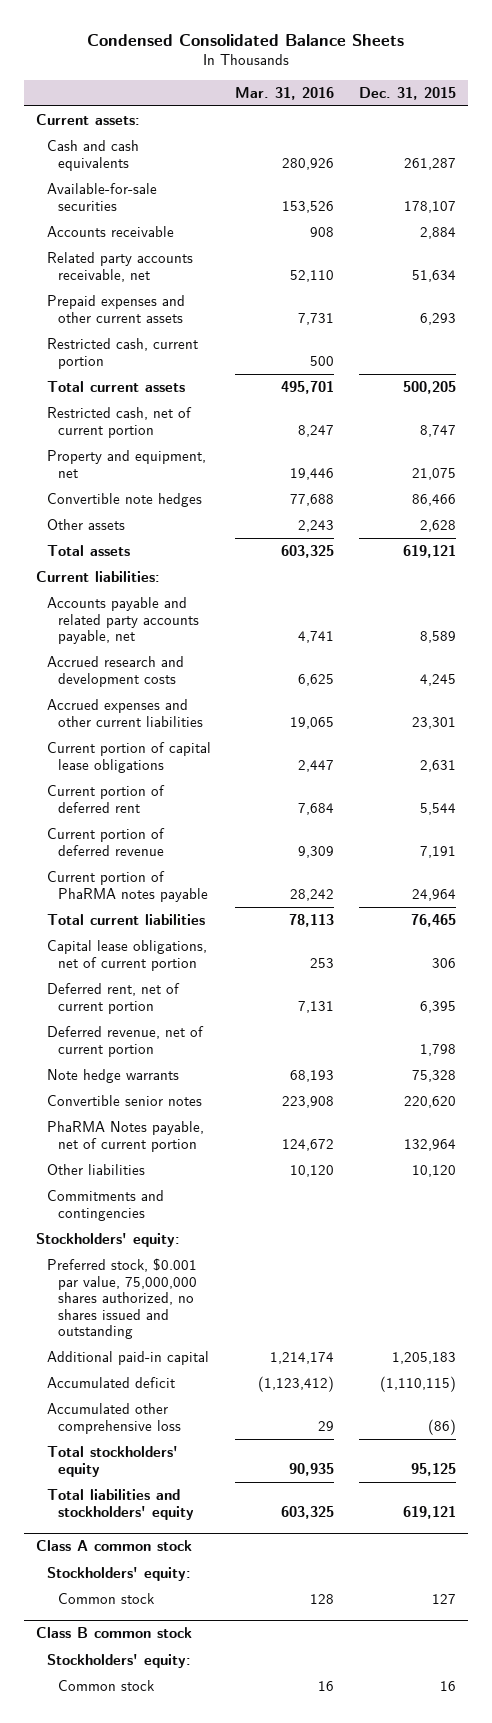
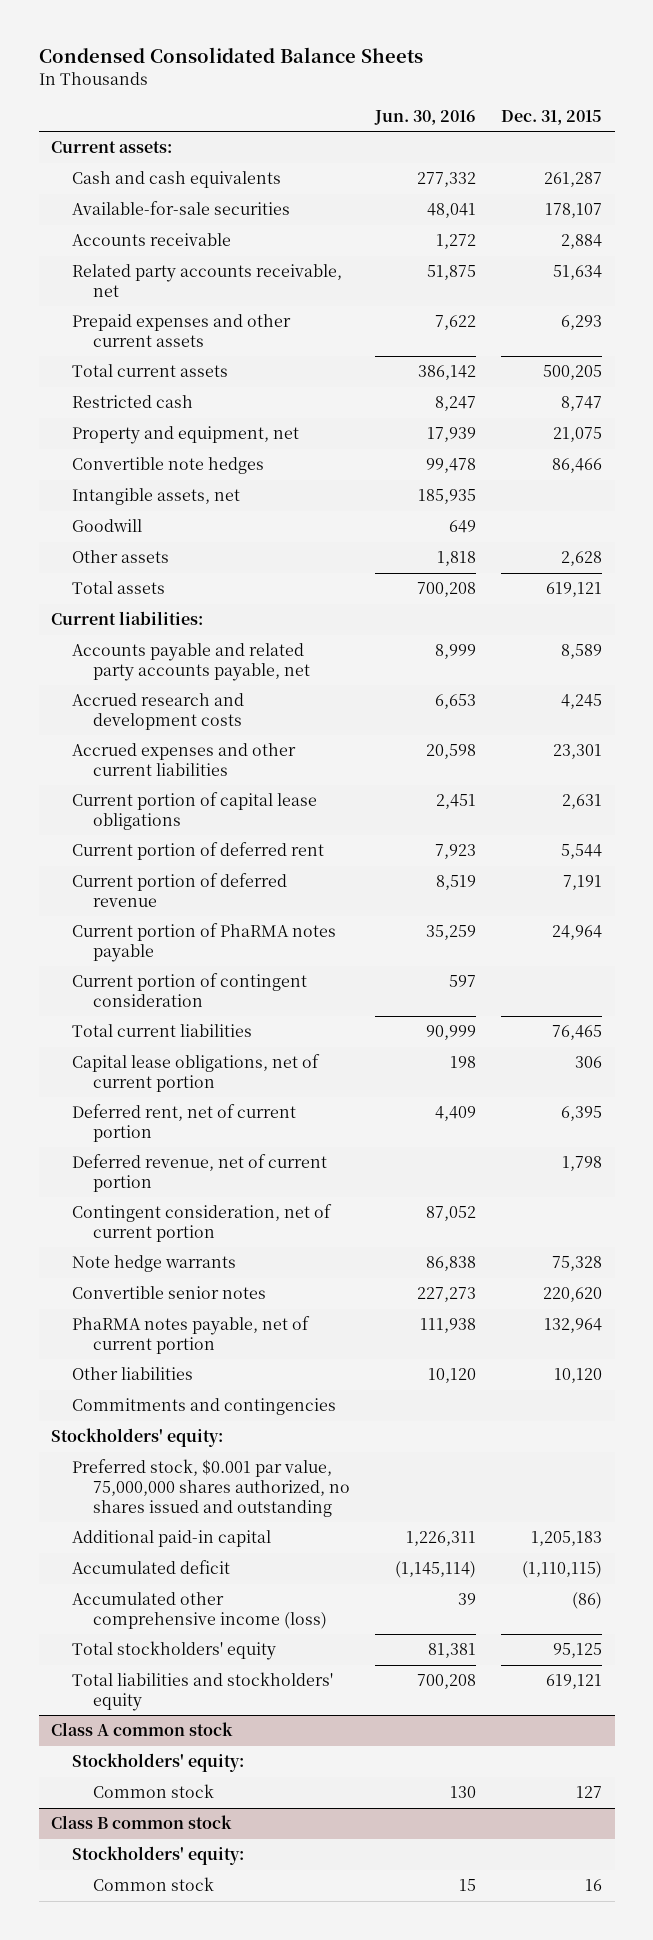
- | Mar. 31, 2016 | Dec. 31, 2015
+ | Jun. 30, 2016 | Dec. 31, 2015
- Restricted cash, current portion | 500 |
- Restricted cash, net of current portion | 8,247 | 8,747
+ Restricted cash | 8,247 | 8,747
+ Intangible assets, net | 185,935 |
+ Goodwill | 649 |
+ Current portion of contingent consideration | 597 |
+ Contingent consideration, net of current portion | 87,052 |
- PhaRMA Notes payable, net of current portion | 124,672 | 132,964
+ PhaRMA notes payable, net of current portion | 111,938 | 132,964
- Accumulated other comprehensive loss | 29 | (86)
+ Accumulated other comprehensive income (loss) | 39 | (86)

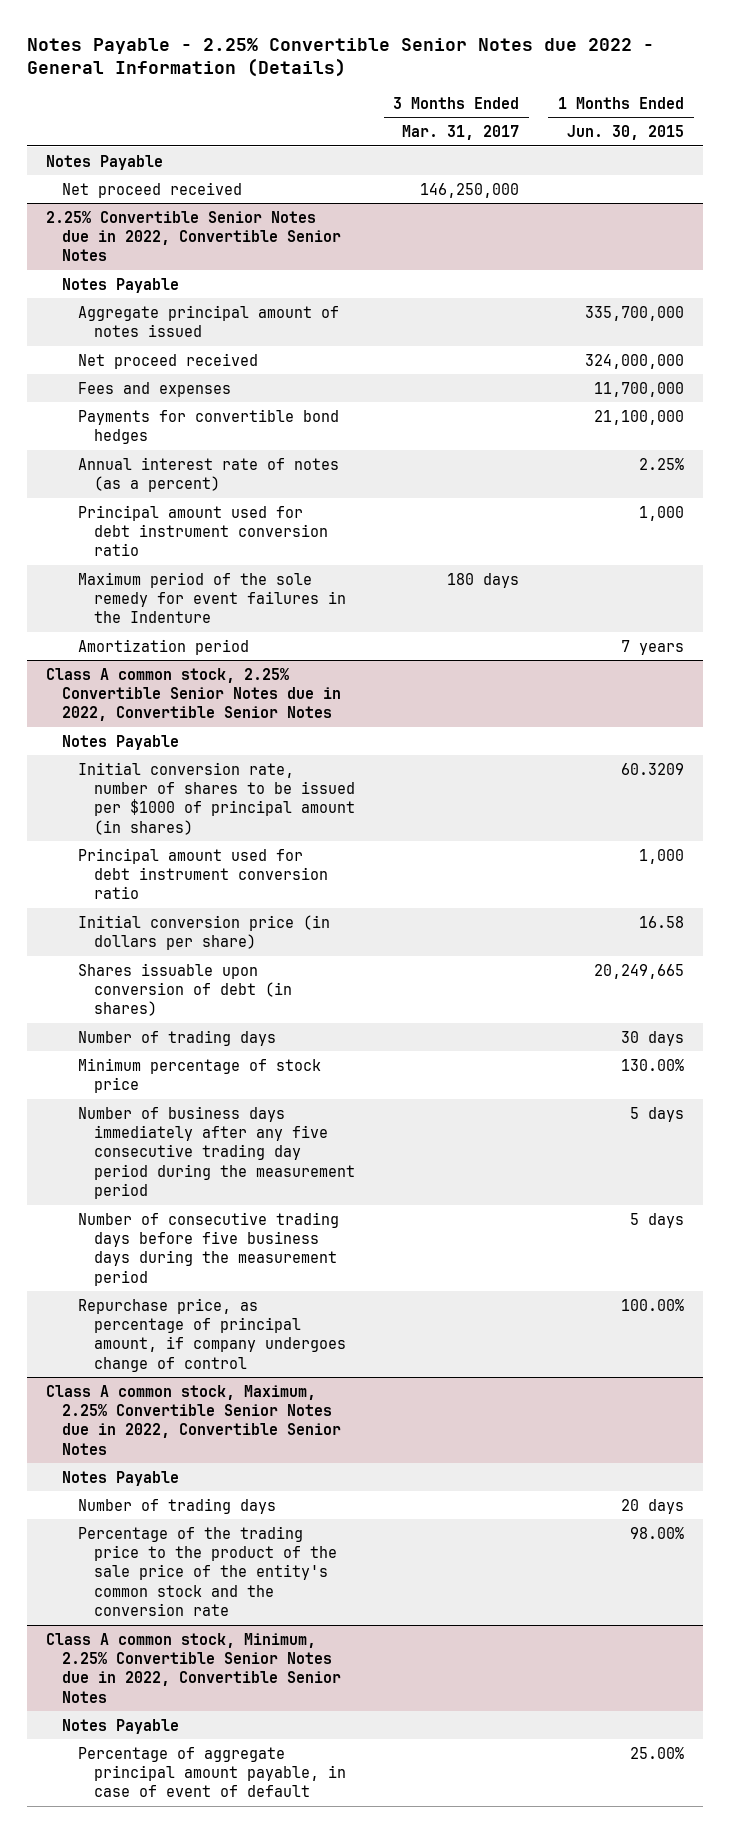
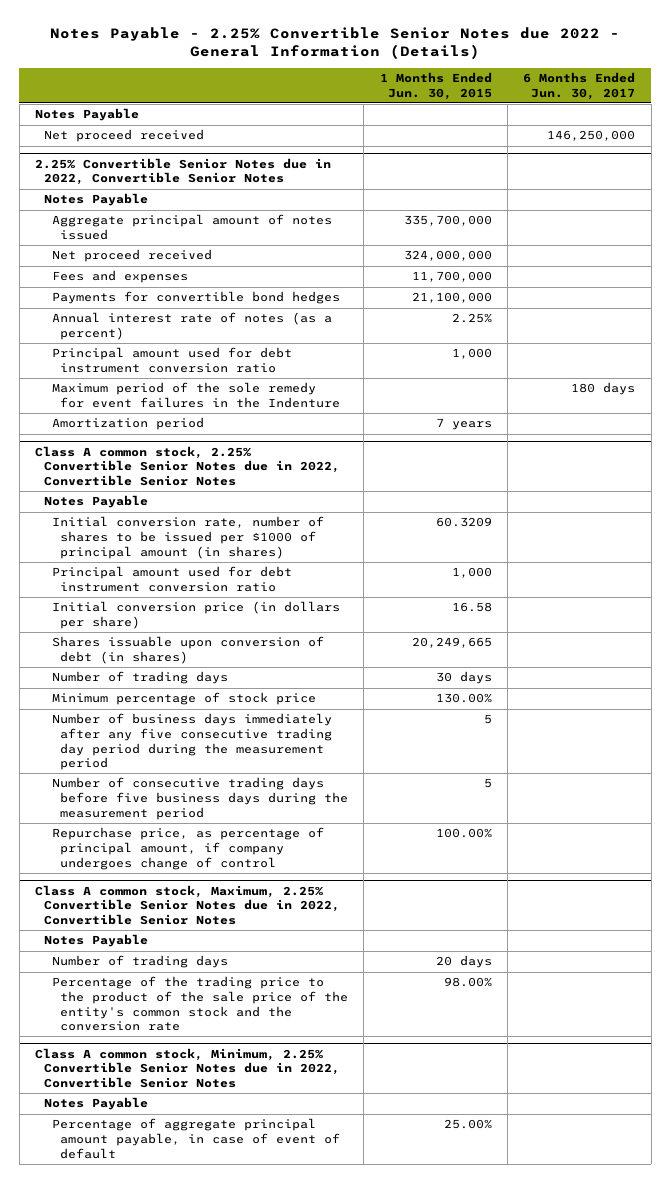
- | 3 Months Ended Mar. 31, 2017 | 1 Months Ended Jun. 30, 2015
+ | 1 Months Ended Jun. 30, 2015 | 6 Months Ended Jun. 30, 2017
@ Class A common stock, 2.25% Convertible Senior Notes due in 2022, Convertible Senior Notes
- Number of business days immediately after any five consecutive trading day period during the measurement period | | 5 days
- Number of consecutive trading days before five business days during the measurement period | | 5 days
+ Number of business days immediately after any five consecutive trading day period during the measurement period | 5 |
+ Number of consecutive trading days before five business days during the measurement period | 5 |

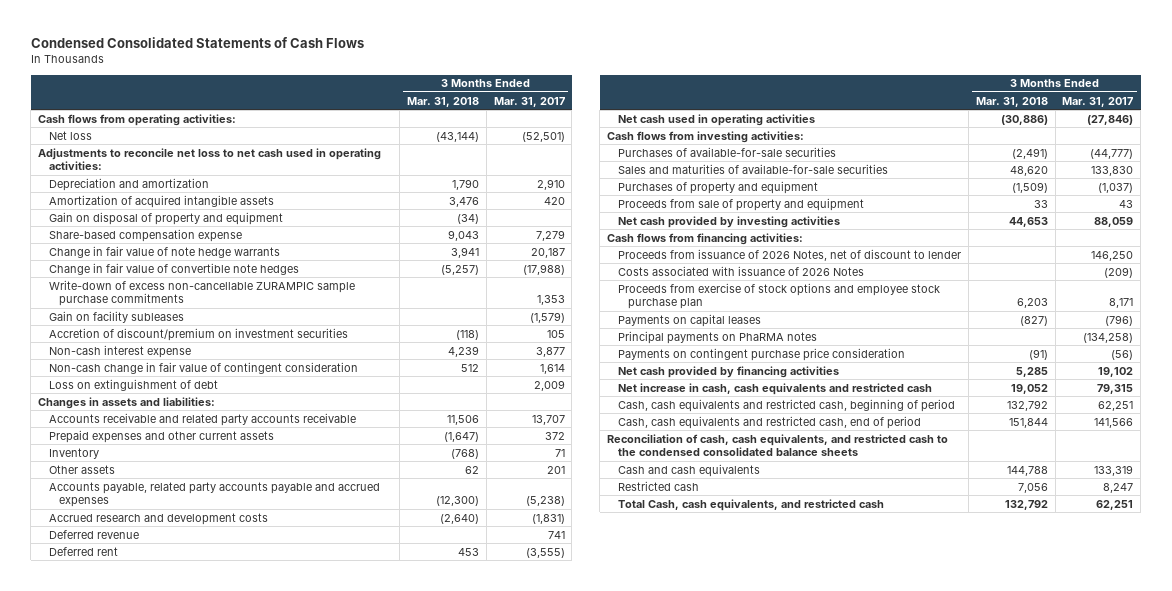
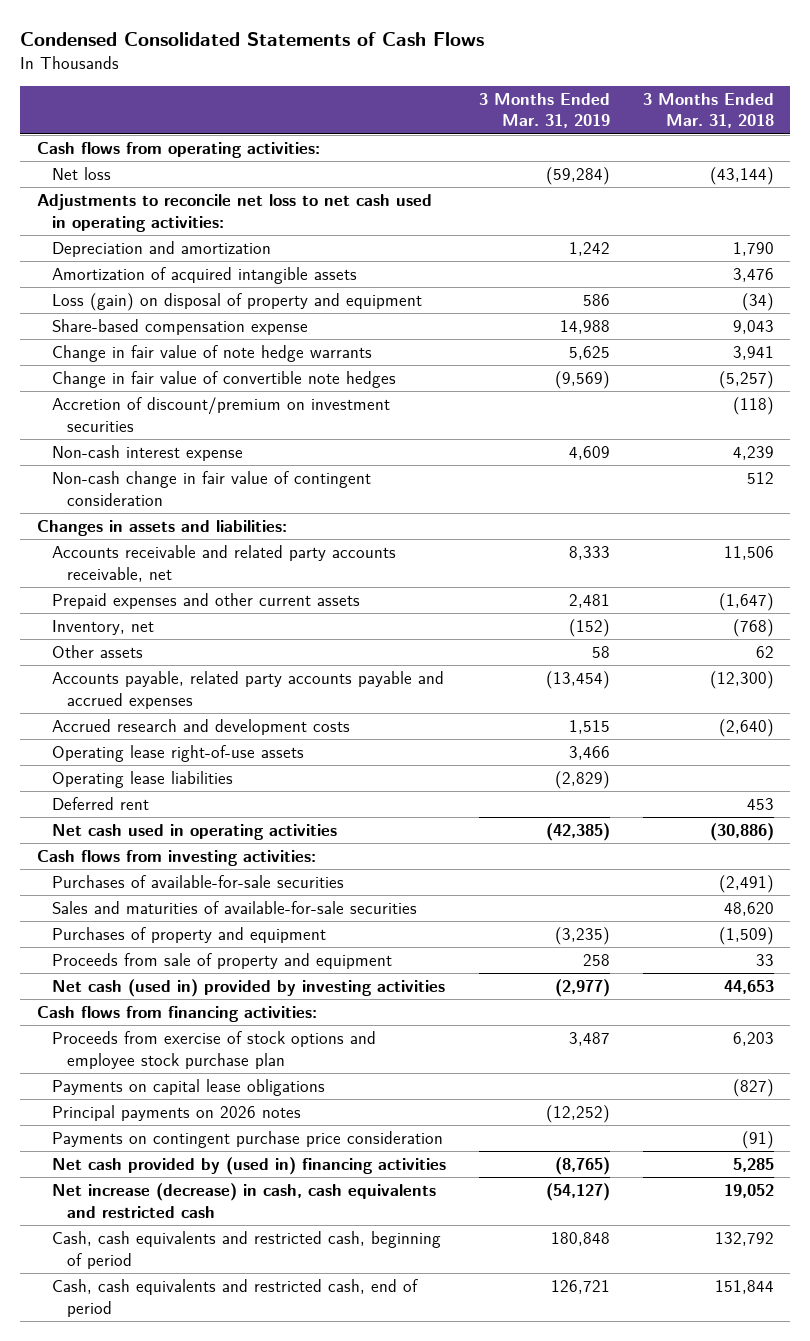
- | 3 Months Ended Mar. 31, 2018 | 3 Months Ended Mar. 31, 2017
+ | 3 Months Ended Mar. 31, 2019 | 3 Months Ended Mar. 31, 2018
- Gain on disposal of property and equipment | (34) |
+ Loss (gain) on disposal of property and equipment | 586 | (34)
- Write-down of excess non-cancellable ZURAMPIC sample purchase commitments | | 1,353
- Gain on facility subleases | | (1,579)
- Loss on extinguishment of debt | | 2,009
- Accounts receivable and related party accounts receivable | 11,506 | 13,707
+ Accounts receivable and related party accounts receivable, net | 8,333 | 11,506
- Inventory | (768) | 71
+ Inventory, net | (152) | (768)
- Deferred revenue | | 741
+ Operating lease right-of-use assets | 3,466 |
+ Operating lease liabilities | (2,829) |
- Net cash provided by investing activities | 44,653 | 88,059
+ Net cash (used in) provided by investing activities | (2,977) | 44,653
- Proceeds from issuance of 2026 Notes, net of discount to lender | | 146,250
- Costs associated with issuance of 2026 Notes | | (209)
- Payments on capital leases | (827) | (796)
- Principal payments on PhaRMA notes | | (134,258)
+ Payments on capital lease obligations | | (827)
+ Principal payments on 2026 notes | (12,252) |
- Net cash provided by financing activities | 5,285 | 19,102
- Net increase in cash, cash equivalents and restricted cash | 19,052 | 79,315
+ Net cash provided by (used in) financing activities | (8,765) | 5,285
+ Net increase (decrease) in cash, cash equivalents and restricted cash | (54,127) | 19,052
- Reconciliation of cash, cash equivalents, and restricted cash to the condensed consolidated balance sheets
- Cash and cash equivalents | 144,788 | 133,319
- Restricted cash | 7,056 | 8,247
- Total Cash, cash equivalents, and restricted cash | 132,792 | 62,251

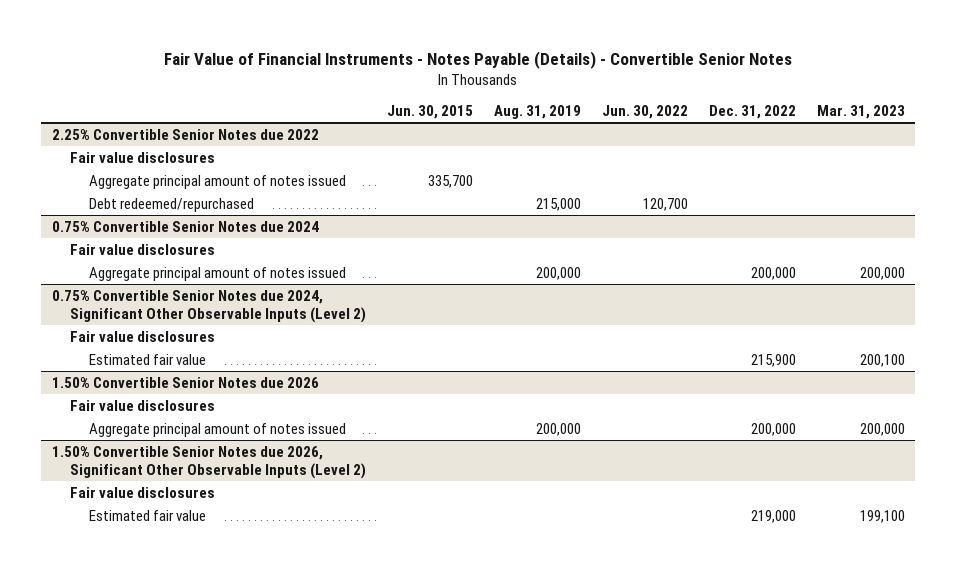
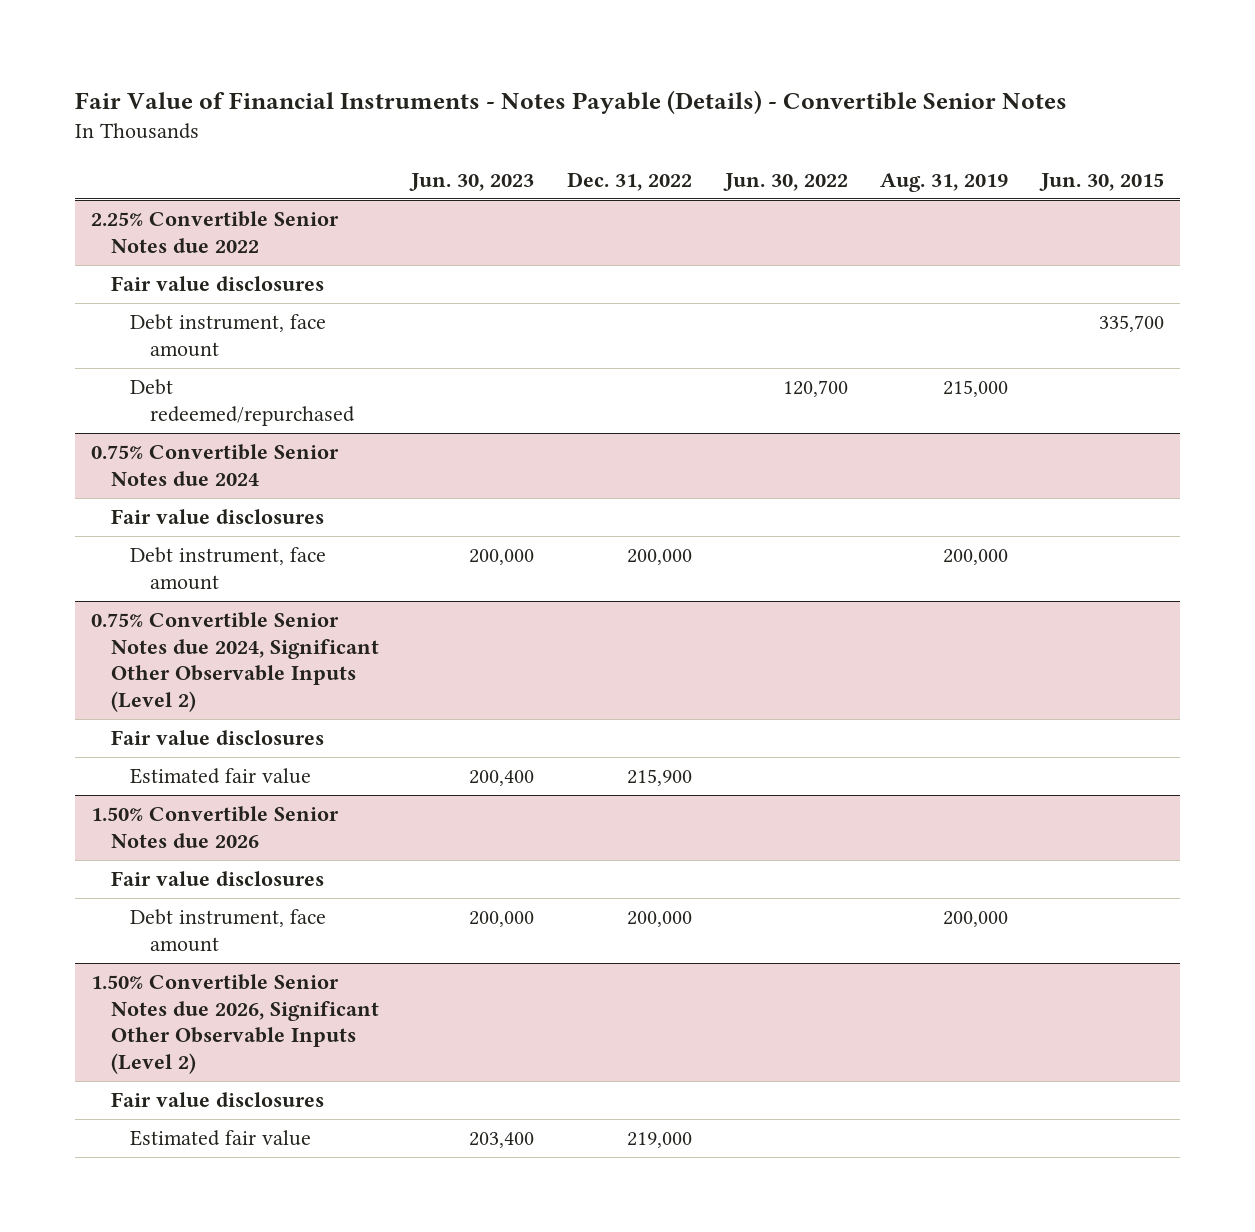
- | Jun. 30, 2015 | Aug. 31, 2019 | Jun. 30, 2022 | Dec. 31, 2022 | Mar. 31, 2023
+ | Jun. 30, 2023 | Dec. 31, 2022 | Jun. 30, 2022 | Aug. 31, 2019 | Jun. 30, 2015
@ 2.25% Convertible Senior Notes due 2022
- Aggregate principal amount of notes issued | 335,700 | | | |
+ Debt instrument, face amount | | | | | 335,700
@ 0.75% Convertible Senior Notes due 2024
- Aggregate principal amount of notes issued | | 200,000 | | 200,000 | 200,000
+ Debt instrument, face amount | 200,000 | 200,000 | | 200,000 |
@ 1.50% Convertible Senior Notes due 2026
- Aggregate principal amount of notes issued | | 200,000 | | 200,000 | 200,000
+ Debt instrument, face amount | 200,000 | 200,000 | | 200,000 |

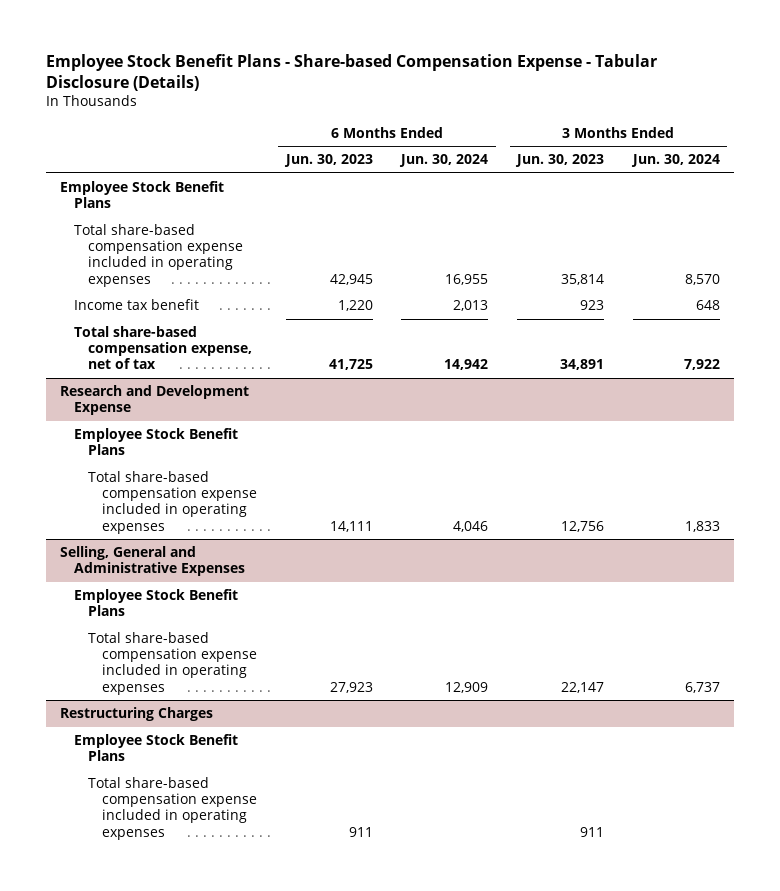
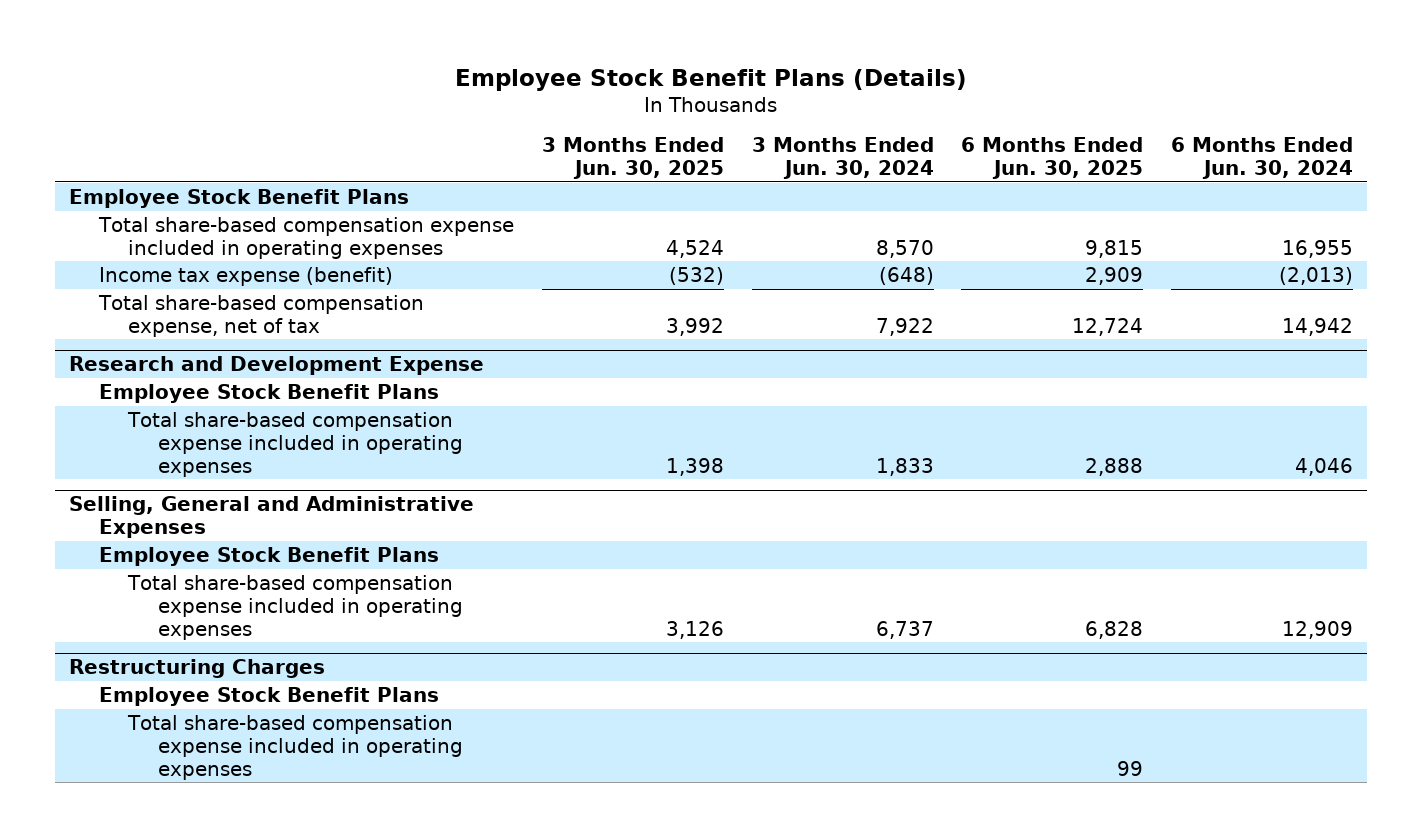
- Employee Stock Benefit Plans - Share-based Compensation Expense - Tabular Disclosure (Details)
+ Employee Stock Benefit Plans (Details)
- | 6 Months Ended Jun. 30, 2023 | 6 Months Ended Jun. 30, 2024 | 3 Months Ended Jun. 30, 2023 | 3 Months Ended Jun. 30, 2024
+ | 3 Months Ended Jun. 30, 2025 | 3 Months Ended Jun. 30, 2024 | 6 Months Ended Jun. 30, 2025 | 6 Months Ended Jun. 30, 2024
- Income tax benefit | 1,220 | 2,013 | 923 | 648
+ Income tax expense (benefit) | (532) | (648) | 2,909 | (2,013)

